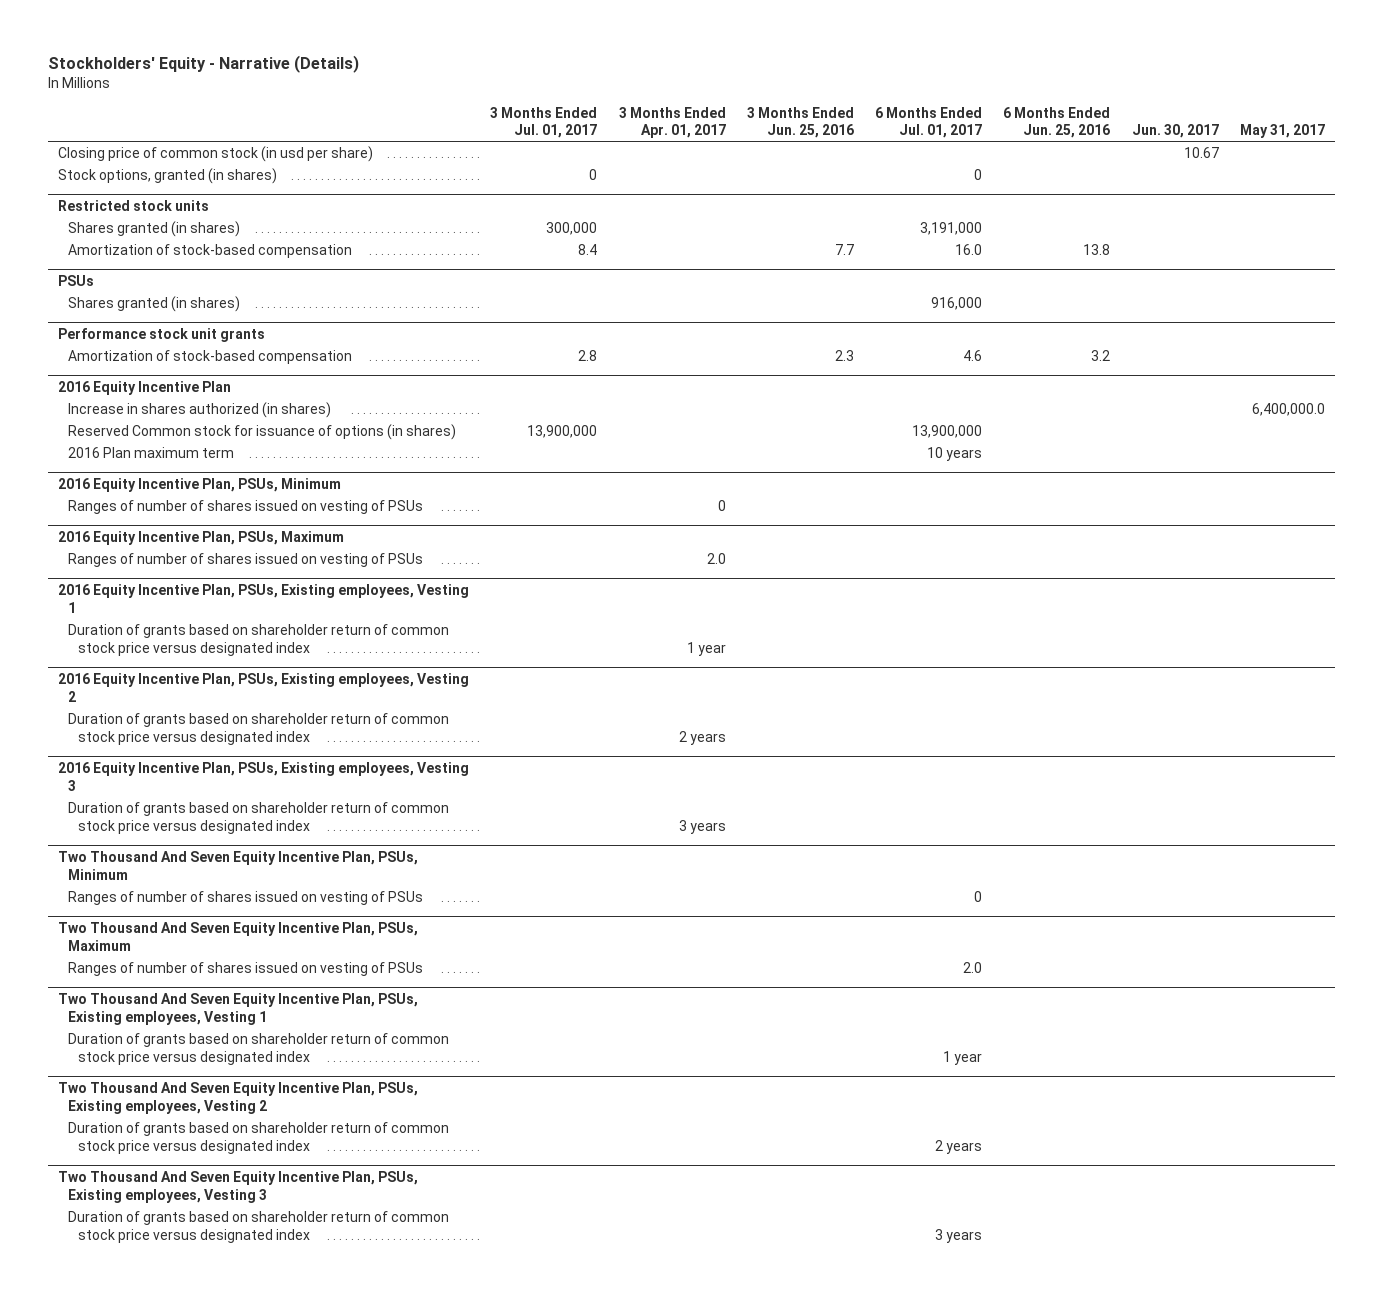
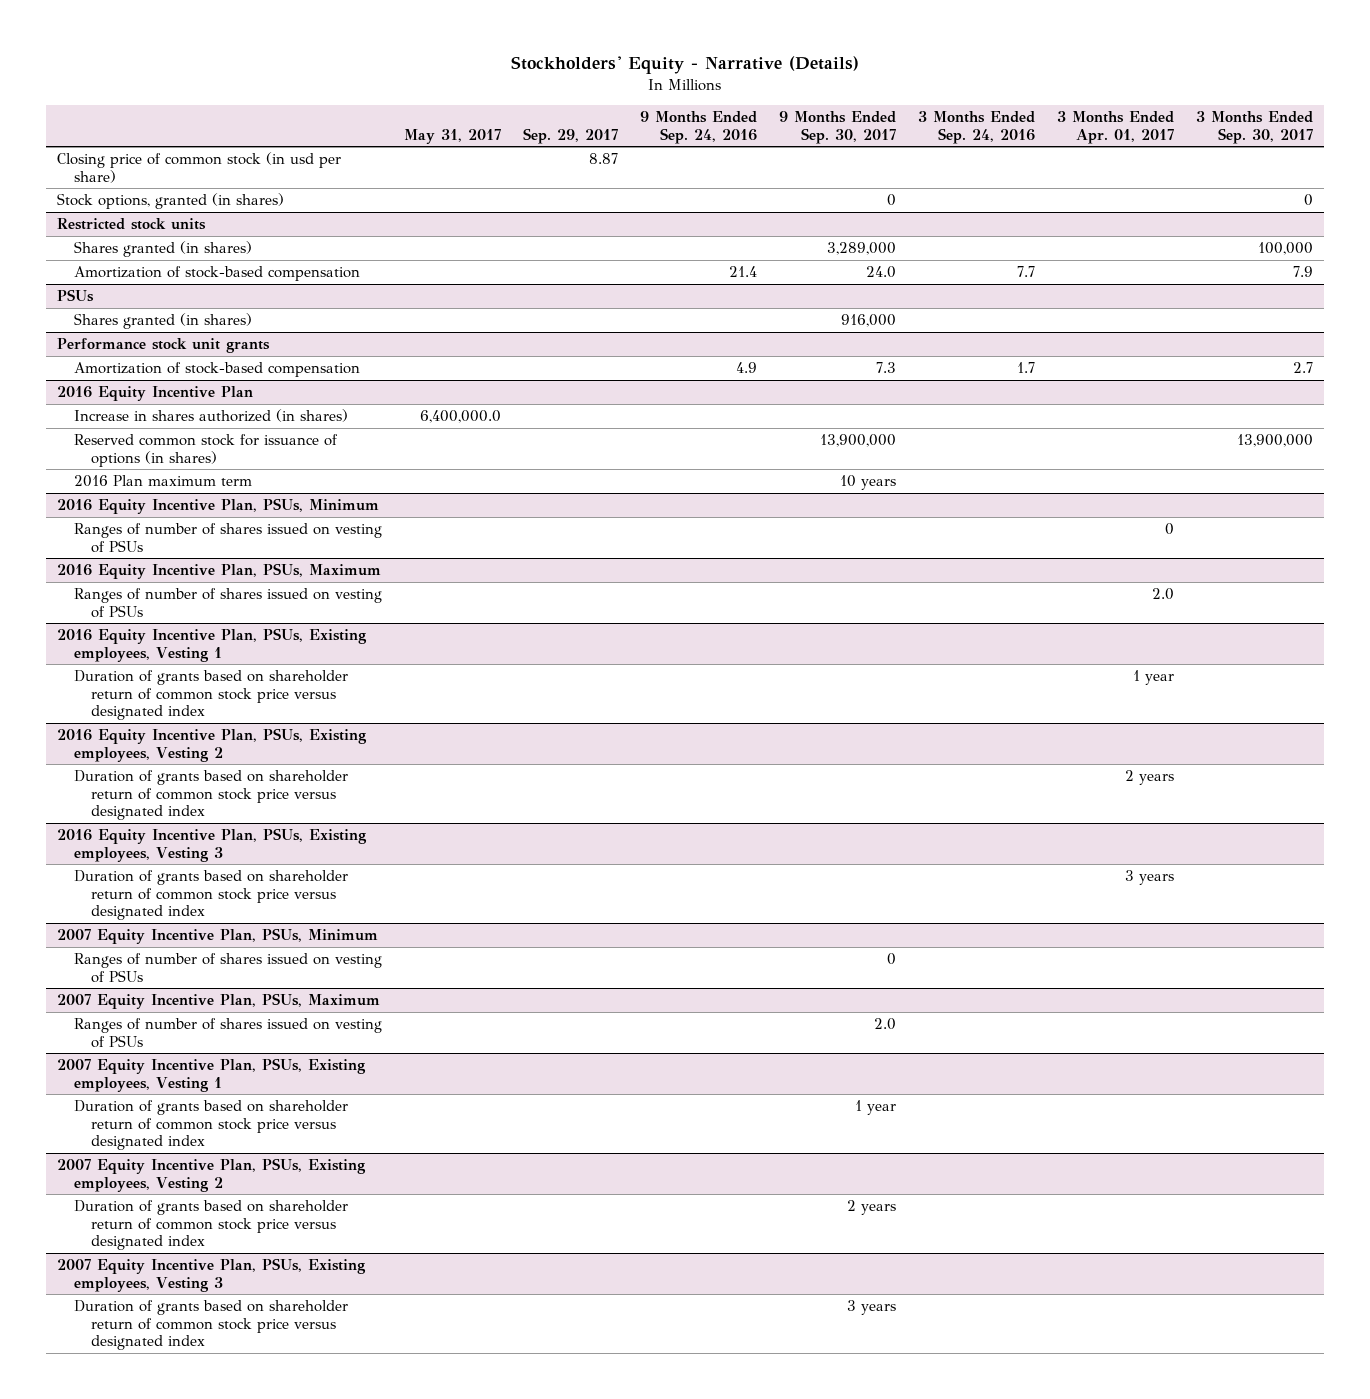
- | 3 Months Ended Jul. 01, 2017 | 3 Months Ended Apr. 01, 2017 | 3 Months Ended Jun. 25, 2016 | 6 Months Ended Jul. 01, 2017 | 6 Months Ended Jun. 25, 2016 | Jun. 30, 2017 | May 31, 2017
+ | May 31, 2017 | Sep. 29, 2017 | 9 Months Ended Sep. 24, 2016 | 9 Months Ended Sep. 30, 2017 | 3 Months Ended Sep. 24, 2016 | 3 Months Ended Apr. 01, 2017 | 3 Months Ended Sep. 30, 2017
@ 2016 Equity Incentive Plan
- Reserved Common stock for issuance of options (in shares) | 13,900,000 | | | 13,900,000 | | |
+ Reserved common stock for issuance of options (in shares) | | | | 13,900,000 | | | 13,900,000
- Two Thousand And Seven Equity Incentive Plan, PSUs, Minimum
+ 2007 Equity Incentive Plan, PSUs, Minimum
- Two Thousand And Seven Equity Incentive Plan, PSUs, Maximum
+ 2007 Equity Incentive Plan, PSUs, Maximum
- Two Thousand And Seven Equity Incentive Plan, PSUs, Existing employees, Vesting 1
+ 2007 Equity Incentive Plan, PSUs, Existing employees, Vesting 1
- Two Thousand And Seven Equity Incentive Plan, PSUs, Existing employees, Vesting 2
+ 2007 Equity Incentive Plan, PSUs, Existing employees, Vesting 2
- Two Thousand And Seven Equity Incentive Plan, PSUs, Existing employees, Vesting 3
+ 2007 Equity Incentive Plan, PSUs, Existing employees, Vesting 3

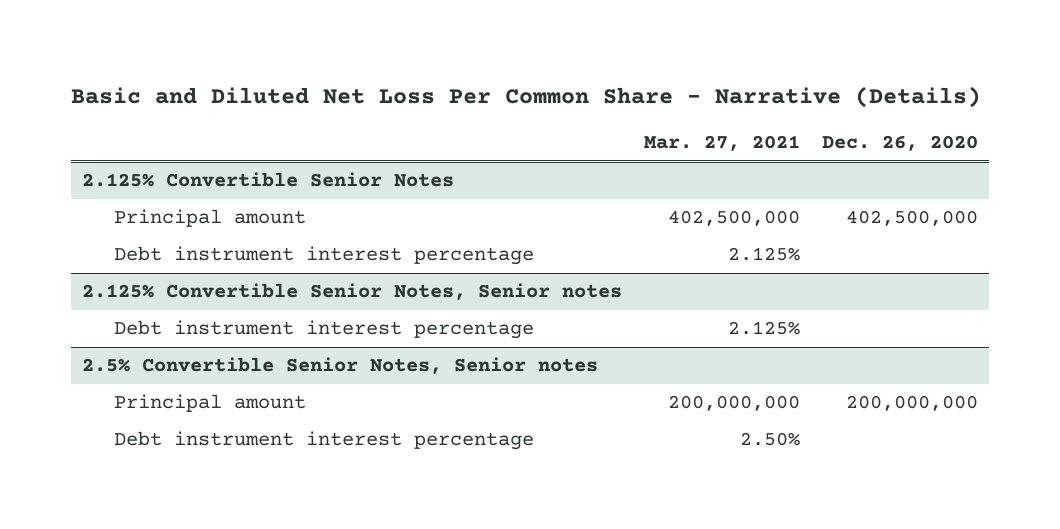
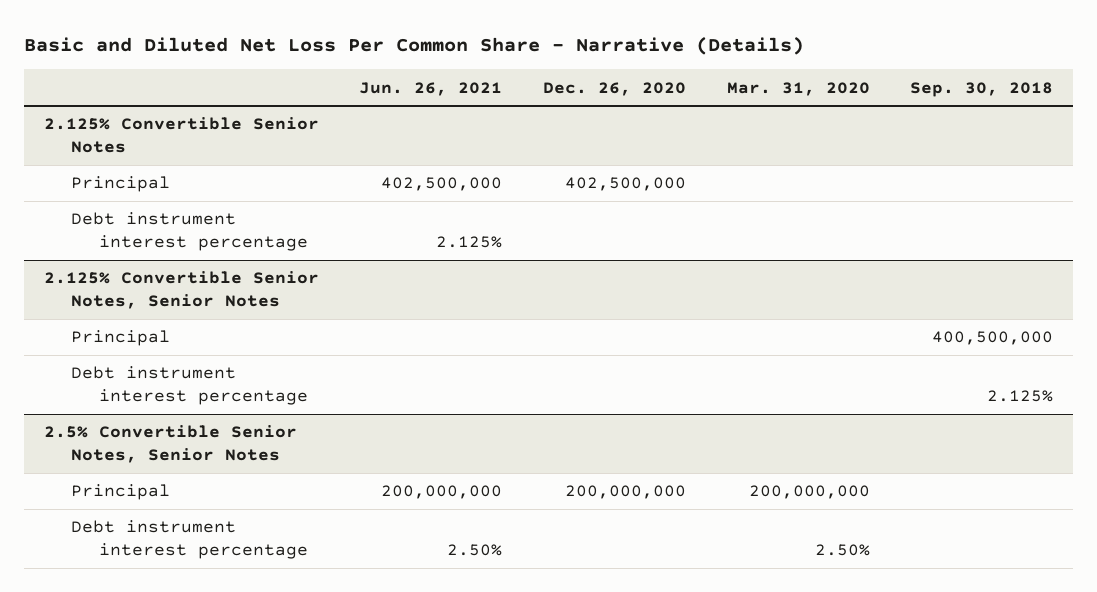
- | Mar. 27, 2021 | Dec. 26, 2020
+ | Jun. 26, 2021 | Dec. 26, 2020 | Mar. 31, 2020 | Sep. 30, 2018
@ 2.125% Convertible Senior Notes
- Principal amount | 402,500,000 | 402,500,000
+ Principal | 402,500,000 | 402,500,000 | |
- 2.125% Convertible Senior Notes, Senior notes
+ 2.125% Convertible Senior Notes, Senior Notes
+ Principal | | | | 400,500,000
- 2.5% Convertible Senior Notes, Senior notes
- Principal amount | 200,000,000 | 200,000,000
+ 2.5% Convertible Senior Notes, Senior Notes
+ Principal | 200,000,000 | 200,000,000 | 200,000,000 |

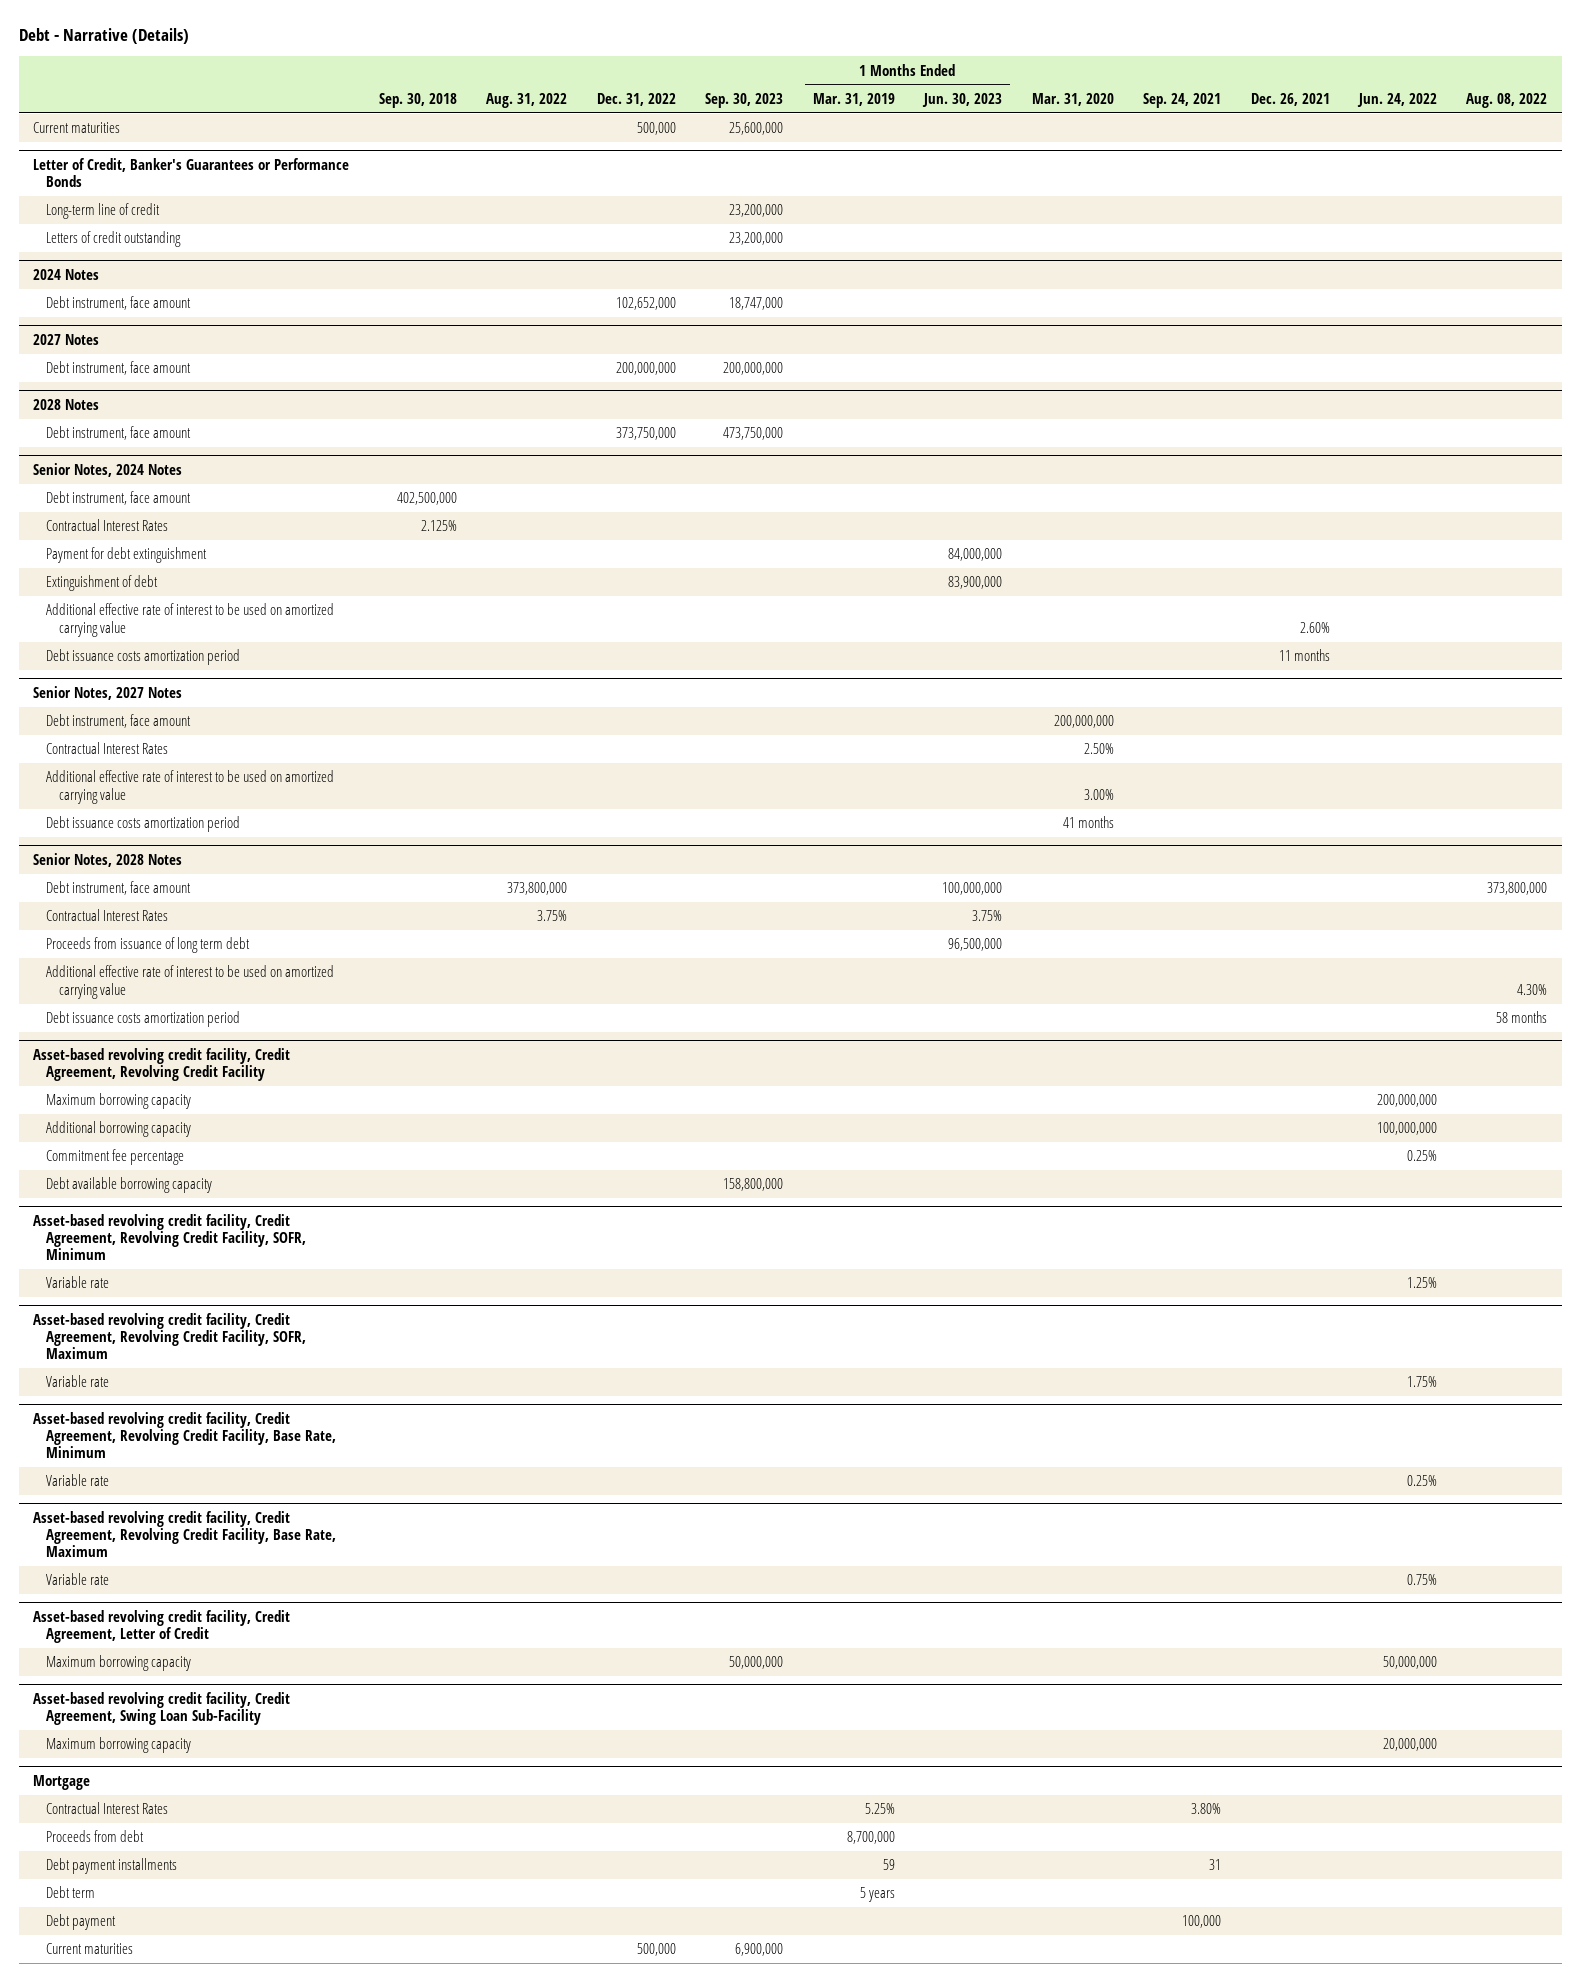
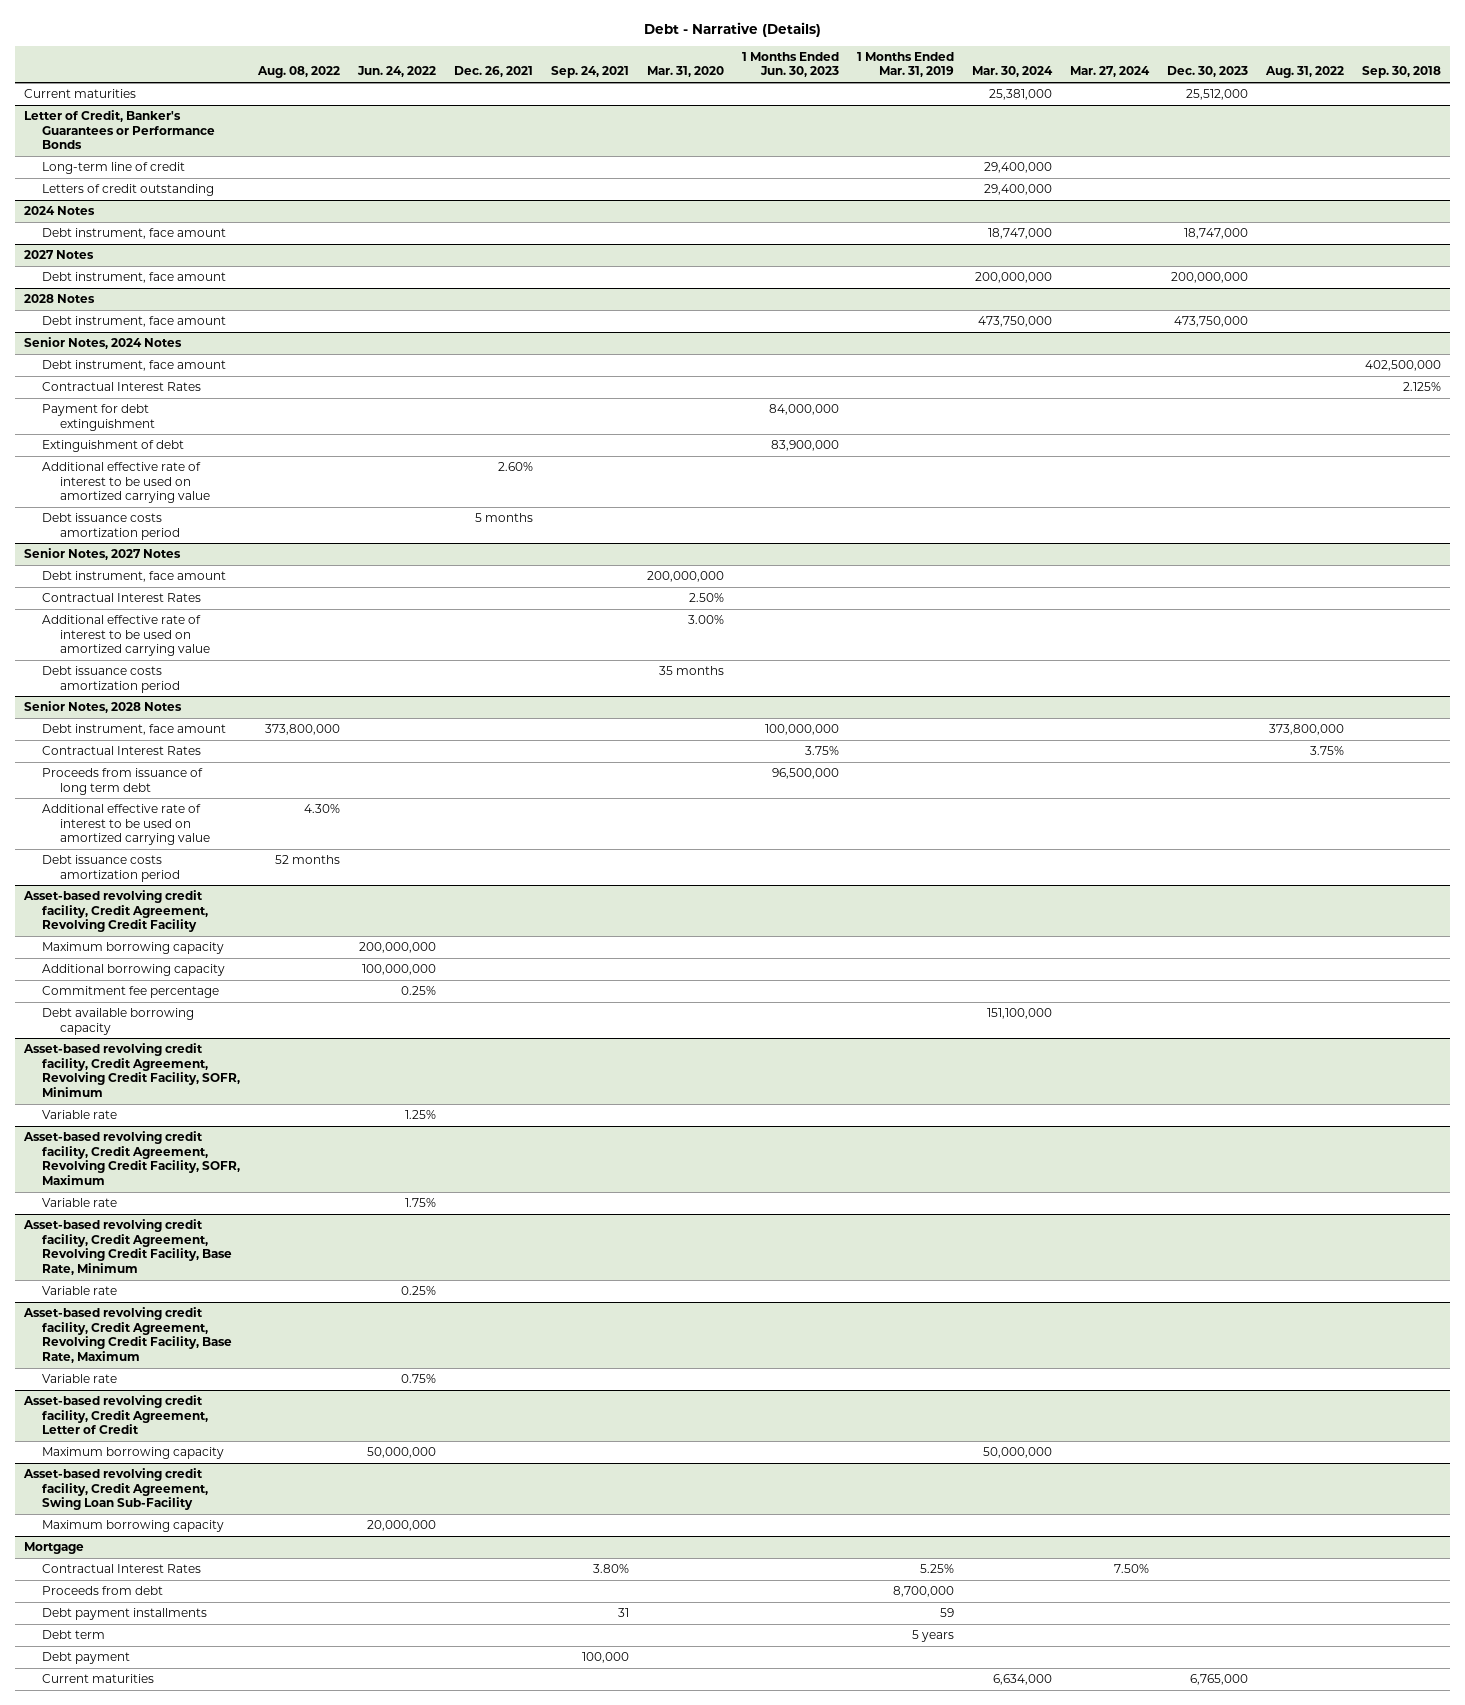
- | Sep. 30, 2018 | Aug. 31, 2022 | Dec. 31, 2022 | Sep. 30, 2023 | 1 Months Ended Mar. 31, 2019 | 1 Months Ended Jun. 30, 2023 | Mar. 31, 2020 | Sep. 24, 2021 | Dec. 26, 2021 | Jun. 24, 2022 | Aug. 08, 2022
+ | Aug. 08, 2022 | Jun. 24, 2022 | Dec. 26, 2021 | Sep. 24, 2021 | Mar. 31, 2020 | 1 Months Ended Jun. 30, 2023 | 1 Months Ended Mar. 31, 2019 | Mar. 30, 2024 | Mar. 27, 2024 | Dec. 30, 2023 | Aug. 31, 2022 | Sep. 30, 2018
@ Senior Notes, 2024 Notes
- Debt issuance costs amortization period | | | | | | | | | 11 months | |
+ Debt issuance costs amortization period | | | 5 months | | | | | | | | |
@ Senior Notes, 2027 Notes
- Debt issuance costs amortization period | | | | | | | 41 months | | | |
+ Debt issuance costs amortization period | | | | | 35 months | | | | | | |
@ Senior Notes, 2028 Notes
- Debt issuance costs amortization period | | | | | | | | | | | 58 months
+ Debt issuance costs amortization period | 52 months | | | | | | | | | | |

